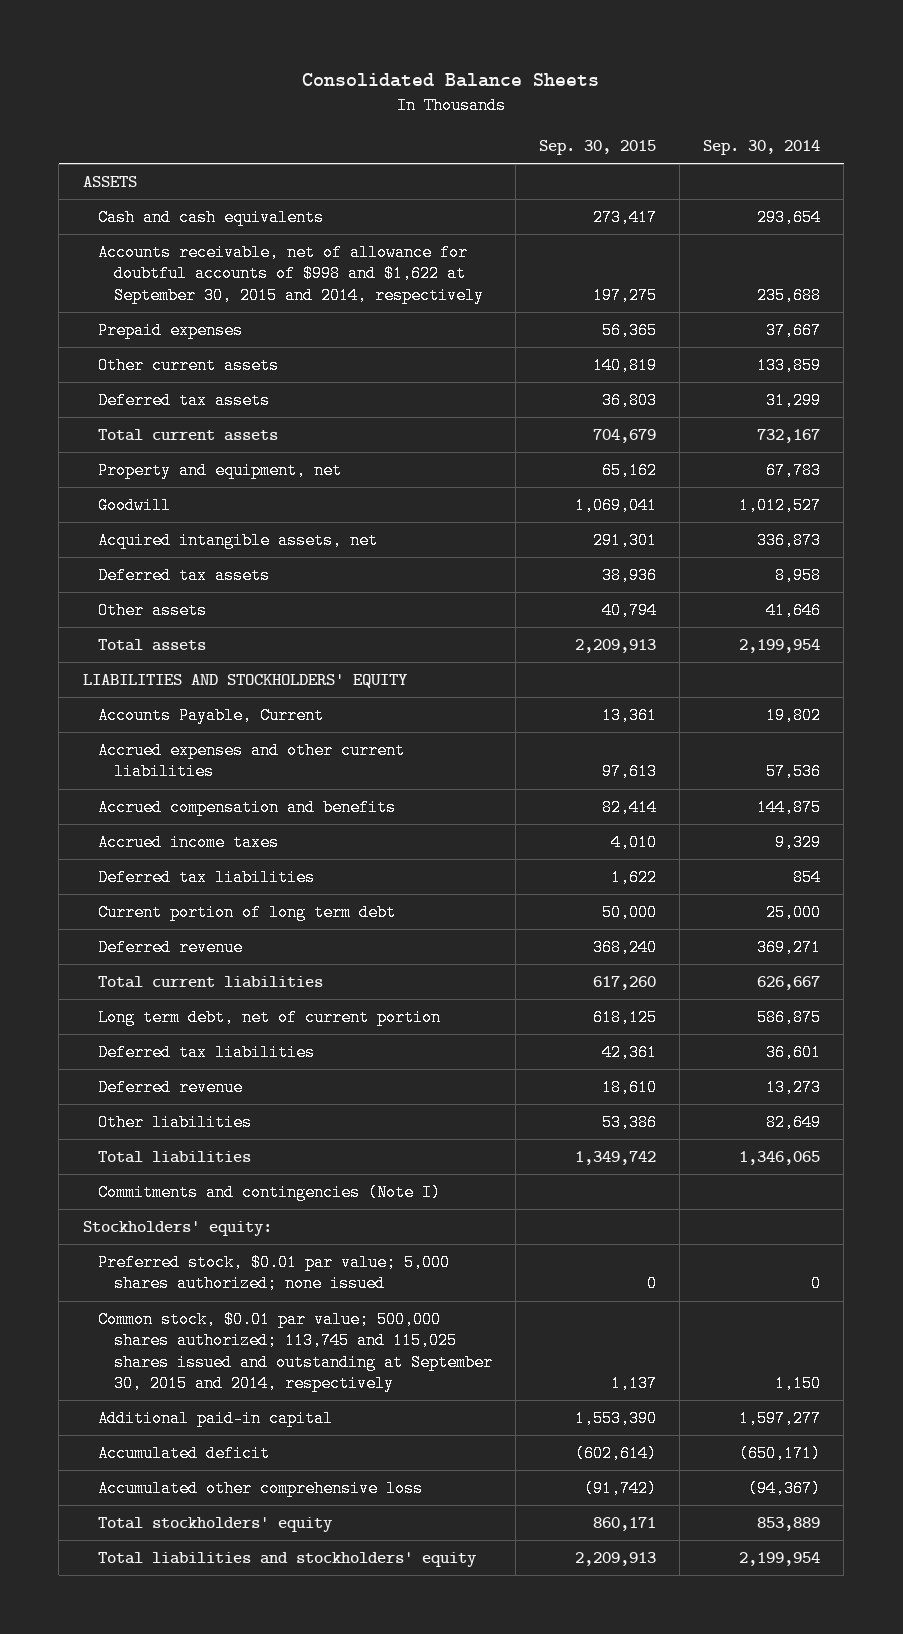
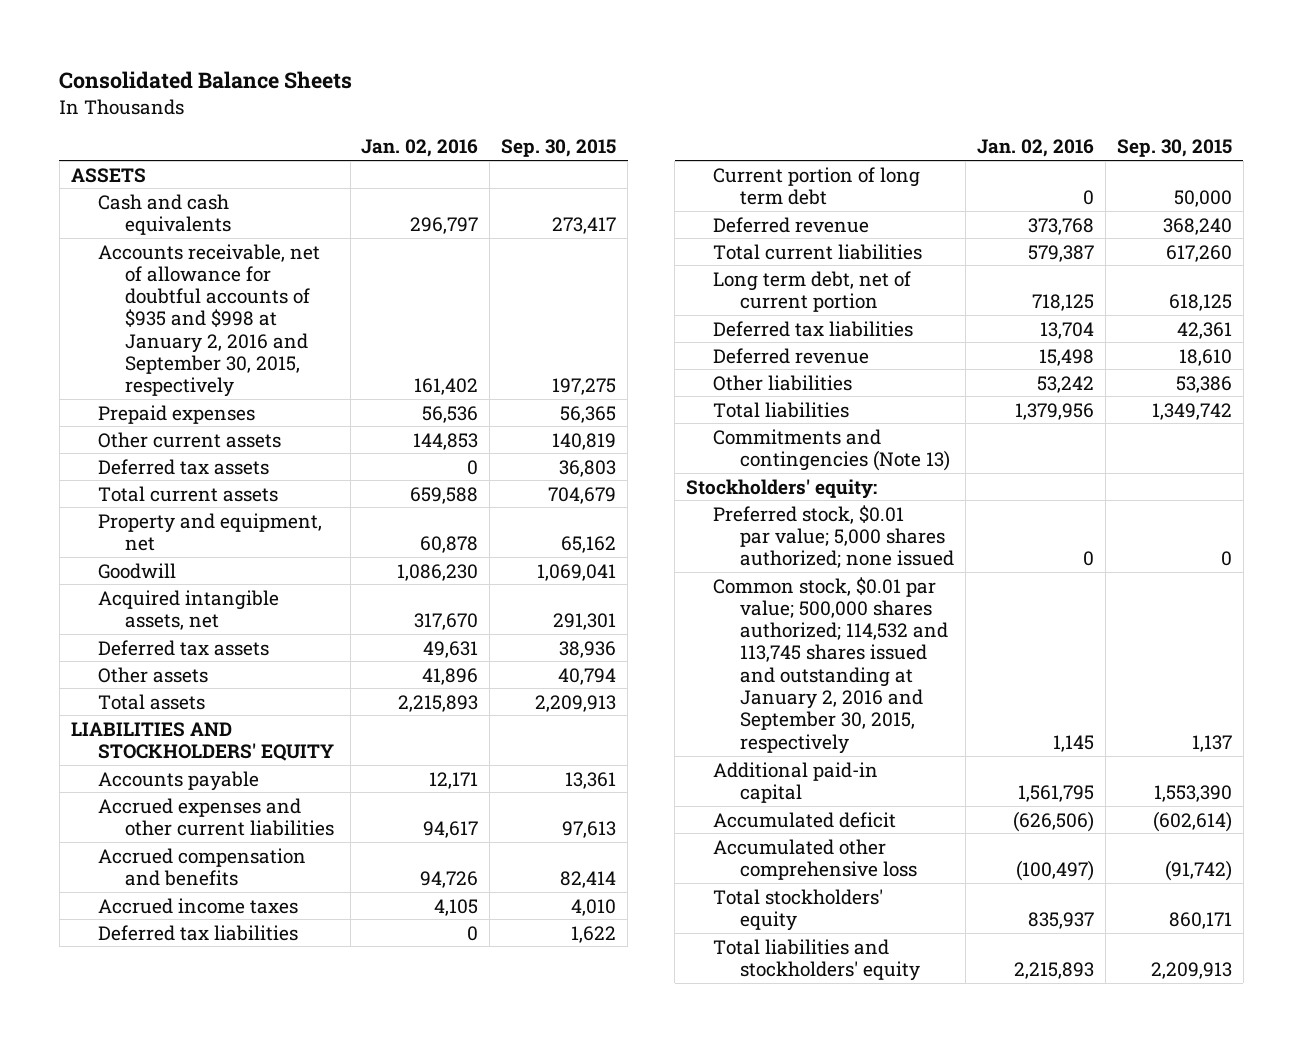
- | Sep. 30, 2015 | Sep. 30, 2014
+ | Jan. 02, 2016 | Sep. 30, 2015
- Accounts receivable, net of allowance for doubtful accounts of $998 and $1,622 at September 30, 2015 and 2014, respectively | 197,275 | 235,688
+ Accounts receivable, net of allowance for doubtful accounts of $935 and $998 at January 2, 2016 and September 30, 2015, respectively | 161,402 | 197,275
- Accounts Payable, Current | 13,361 | 19,802
+ Accounts payable | 12,171 | 13,361
- Commitments and contingencies (Note I)
+ Commitments and contingencies (Note 13)
- Common stock, $0.01 par value; 500,000 shares authorized; 113,745 and 115,025 shares issued and outstanding at September 30, 2015 and 2014, respectively | 1,137 | 1,150
+ Common stock, $0.01 par value; 500,000 shares authorized; 114,532 and 113,745 shares issued and outstanding at January 2, 2016 and September 30, 2015, respectively | 1,145 | 1,137

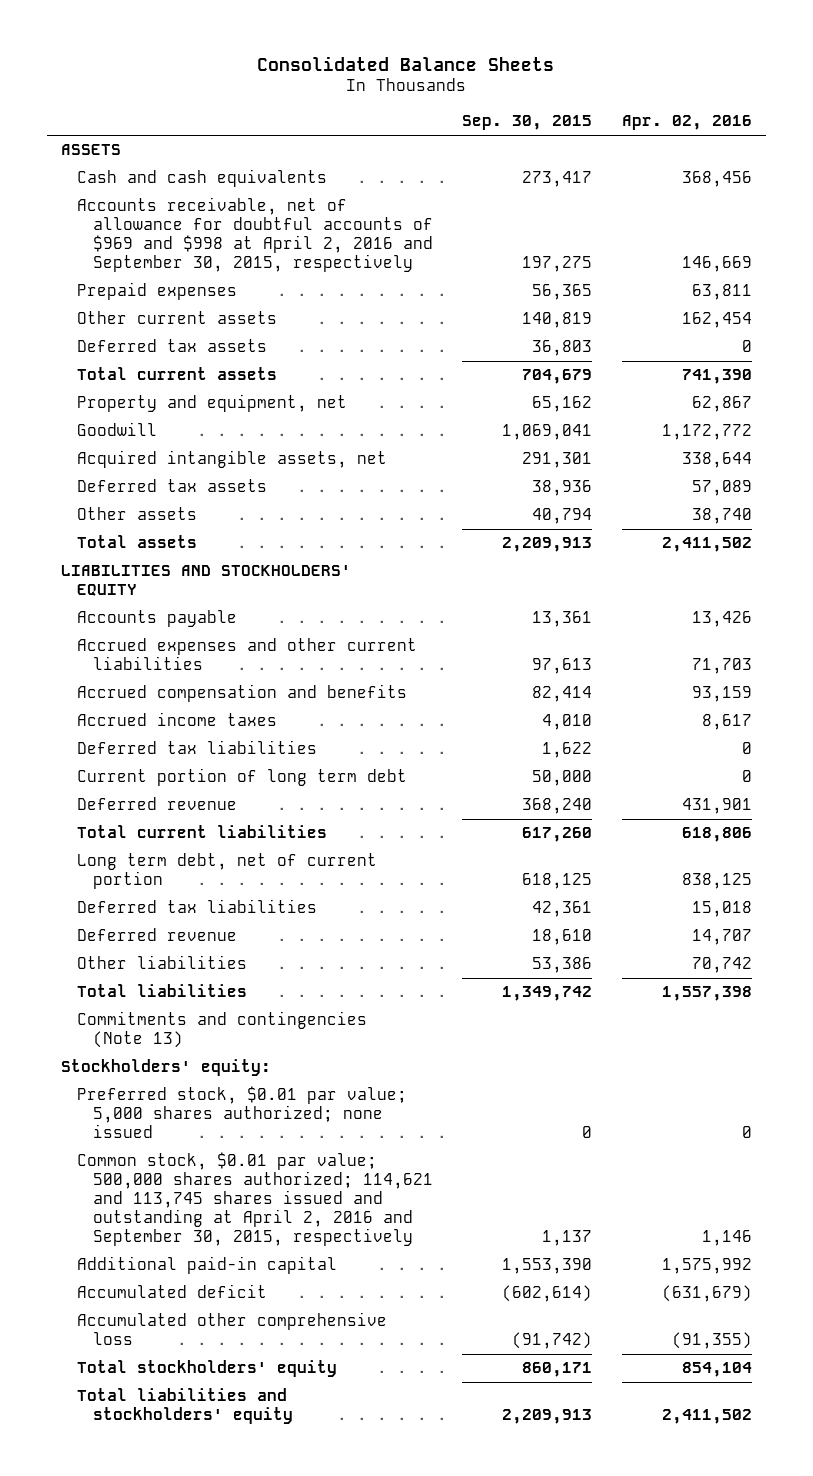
- | Jan. 02, 2016 | Sep. 30, 2015
+ | Sep. 30, 2015 | Apr. 02, 2016
- Accounts receivable, net of allowance for doubtful accounts of $935 and $998 at January 2, 2016 and September 30, 2015, respectively | 161,402 | 197,275
+ Accounts receivable, net of allowance for doubtful accounts of $969 and $998 at April 2, 2016 and September 30, 2015, respectively | 197,275 | 146,669
- Common stock, $0.01 par value; 500,000 shares authorized; 114,532 and 113,745 shares issued and outstanding at January 2, 2016 and September 30, 2015, respectively | 1,145 | 1,137
+ Common stock, $0.01 par value; 500,000 shares authorized; 114,621 and 113,745 shares issued and outstanding at April 2, 2016 and September 30, 2015, respectively | 1,137 | 1,146

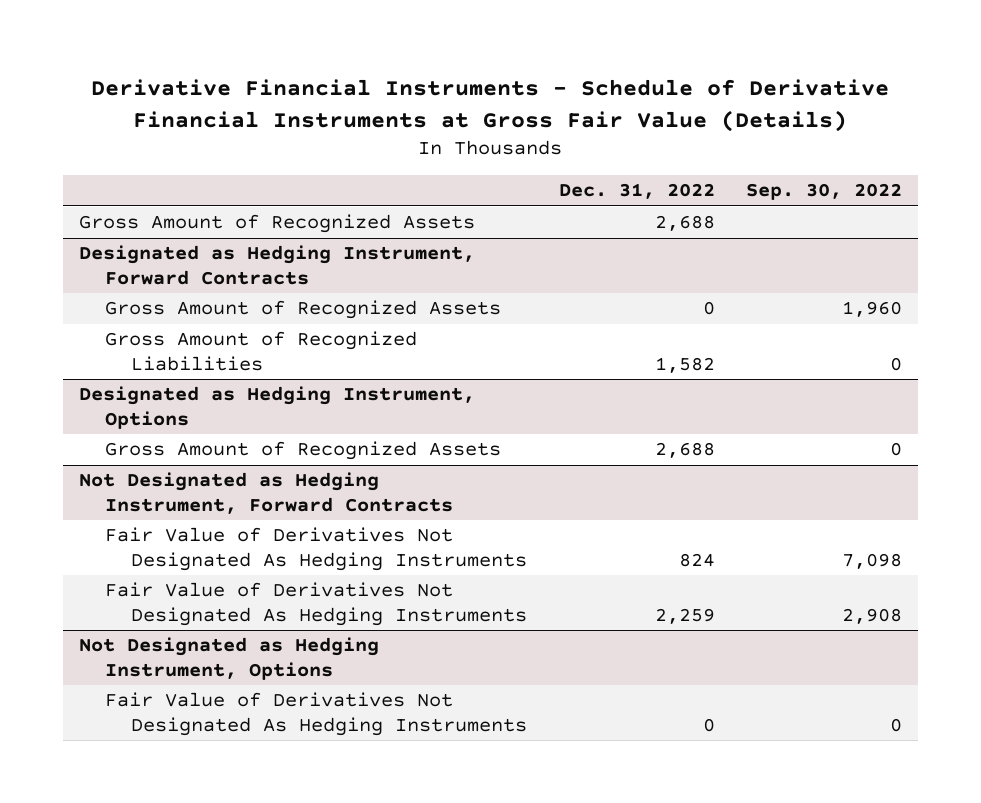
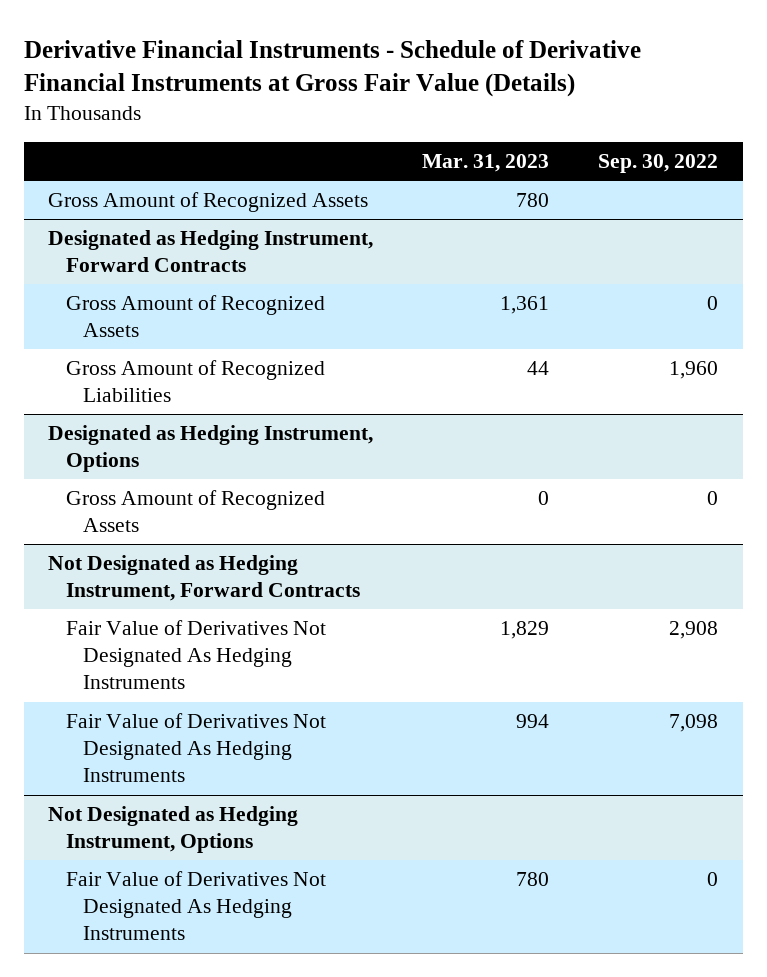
- | Dec. 31, 2022 | Sep. 30, 2022
+ | Mar. 31, 2023 | Sep. 30, 2022
@ Designated as Hedging Instrument, Forward Contracts
- Gross Amount of Recognized Assets | 0 | 1,960
- Gross Amount of Recognized Liabilities | 1,582 | 0
+ Gross Amount of Recognized Assets | 1,361 | 0
+ Gross Amount of Recognized Liabilities | 44 | 1,960
@ Not Designated as Hedging Instrument, Forward Contracts
moved down: Fair Value of Derivatives Not Designated As Hedging Instruments | 994 | 7,098

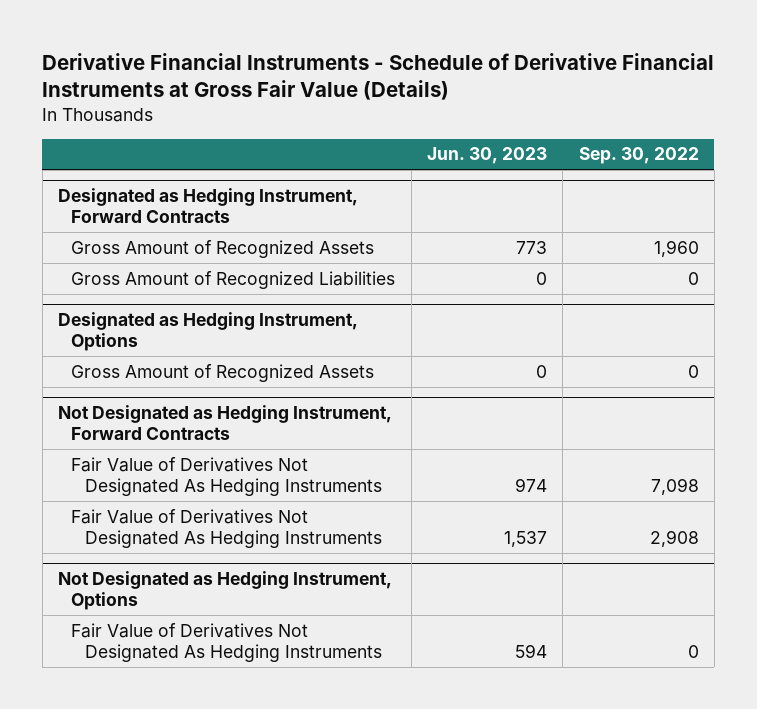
- | Mar. 31, 2023 | Sep. 30, 2022
+ | Jun. 30, 2023 | Sep. 30, 2022
- Gross Amount of Recognized Assets | 780 |
@ Designated as Hedging Instrument, Forward Contracts
- Gross Amount of Recognized Assets | 1,361 | 0
- Gross Amount of Recognized Liabilities | 44 | 1,960
+ Gross Amount of Recognized Assets | 773 | 1,960
+ Gross Amount of Recognized Liabilities | 0 | 0
@ Not Designated as Hedging Instrument, Forward Contracts
moved down: Fair Value of Derivatives Not Designated As Hedging Instruments | 1,537 | 2,908

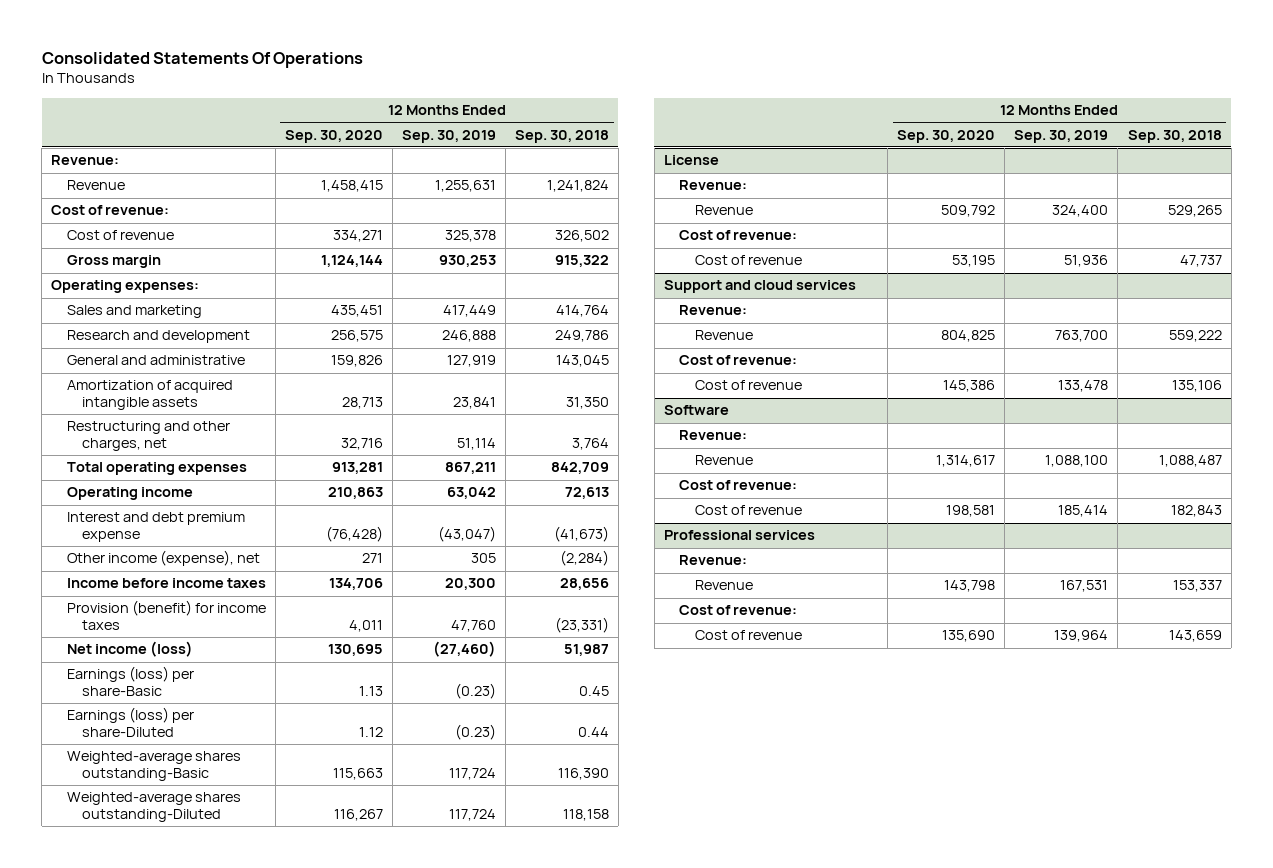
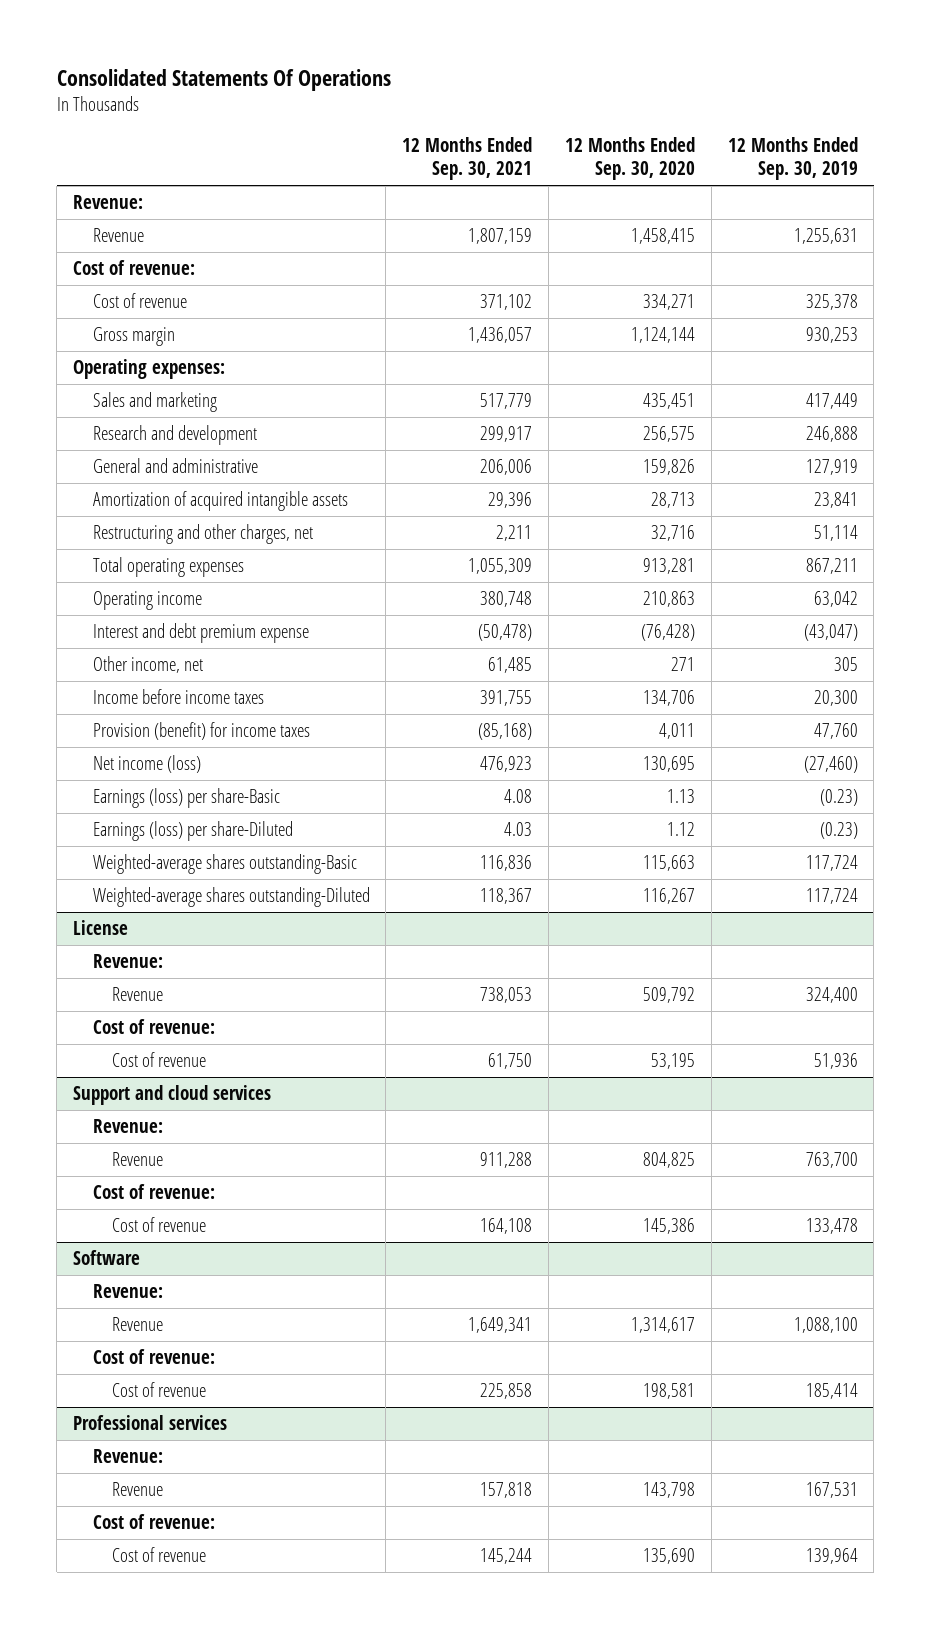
- | 12 Months Ended Sep. 30, 2020 | 12 Months Ended Sep. 30, 2019 | 12 Months Ended Sep. 30, 2018
+ | 12 Months Ended Sep. 30, 2021 | 12 Months Ended Sep. 30, 2020 | 12 Months Ended Sep. 30, 2019
- Other income (expense), net | 271 | 305 | (2,284)
+ Other income, net | 61,485 | 271 | 305

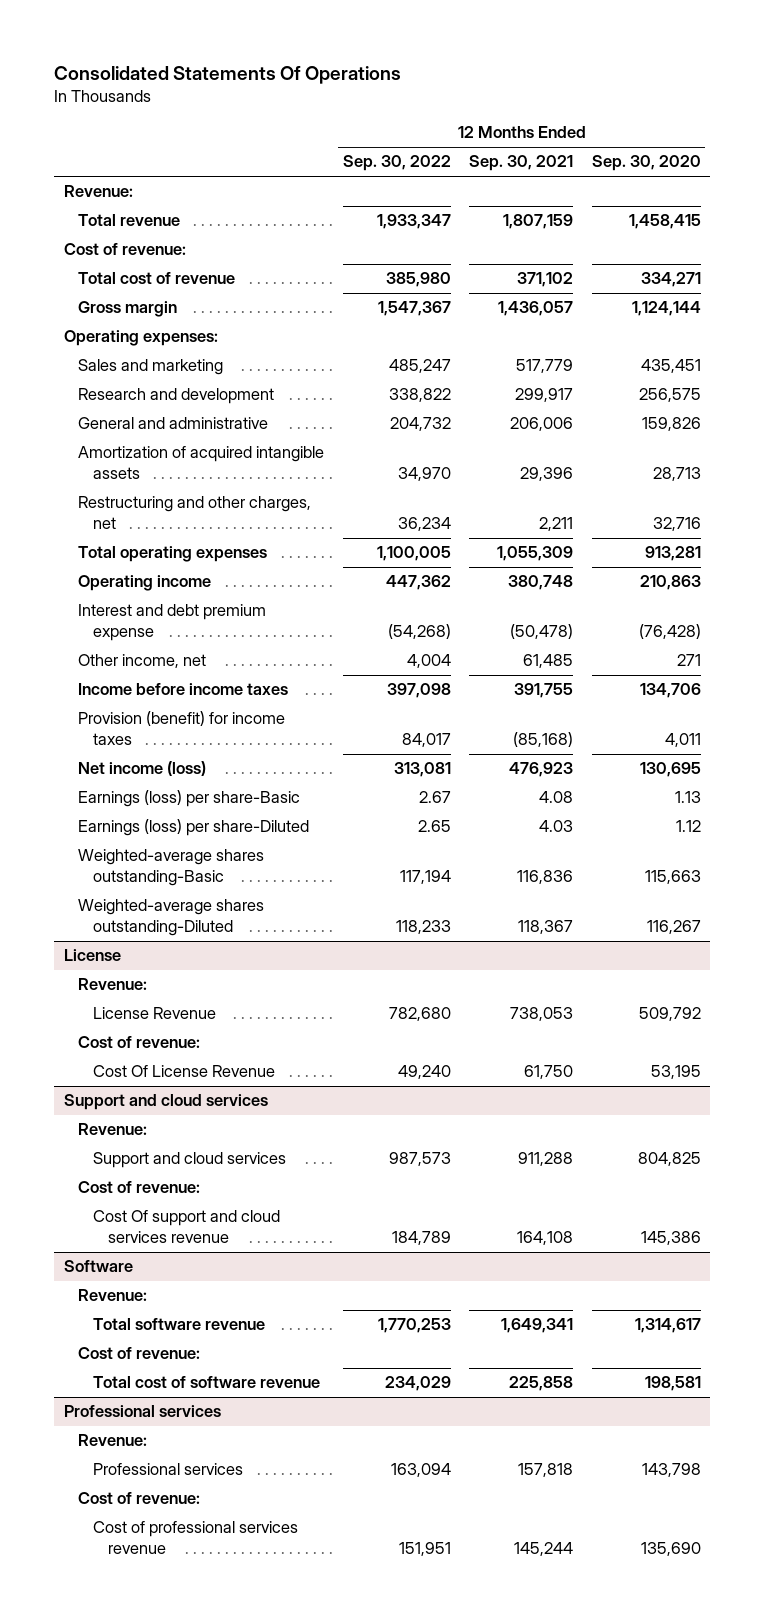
- | 12 Months Ended Sep. 30, 2021 | 12 Months Ended Sep. 30, 2020 | 12 Months Ended Sep. 30, 2019
+ | 12 Months Ended Sep. 30, 2022 | 12 Months Ended Sep. 30, 2021 | 12 Months Ended Sep. 30, 2020
- Revenue | 1,807,159 | 1,458,415 | 1,255,631
+ Total revenue | 1,933,347 | 1,807,159 | 1,458,415
- Cost of revenue | 371,102 | 334,271 | 325,378
+ Total cost of revenue | 385,980 | 371,102 | 334,271
@ License
- Revenue | 738,053 | 509,792 | 324,400
+ License Revenue | 782,680 | 738,053 | 509,792
- Cost of revenue | 61,750 | 53,195 | 51,936
+ Cost Of License Revenue | 49,240 | 61,750 | 53,195
@ Support and cloud services
- Revenue | 911,288 | 804,825 | 763,700
+ Support and cloud services | 987,573 | 911,288 | 804,825
- Cost of revenue | 164,108 | 145,386 | 133,478
+ Cost Of support and cloud services revenue | 184,789 | 164,108 | 145,386
@ Software
- Revenue | 1,649,341 | 1,314,617 | 1,088,100
+ Total software revenue | 1,770,253 | 1,649,341 | 1,314,617
- Cost of revenue | 225,858 | 198,581 | 185,414
+ Total cost of software revenue | 234,029 | 225,858 | 198,581
@ Professional services
- Revenue | 157,818 | 143,798 | 167,531
+ Professional services | 163,094 | 157,818 | 143,798
- Cost of revenue | 145,244 | 135,690 | 139,964
+ Cost of professional services revenue | 151,951 | 145,244 | 135,690

